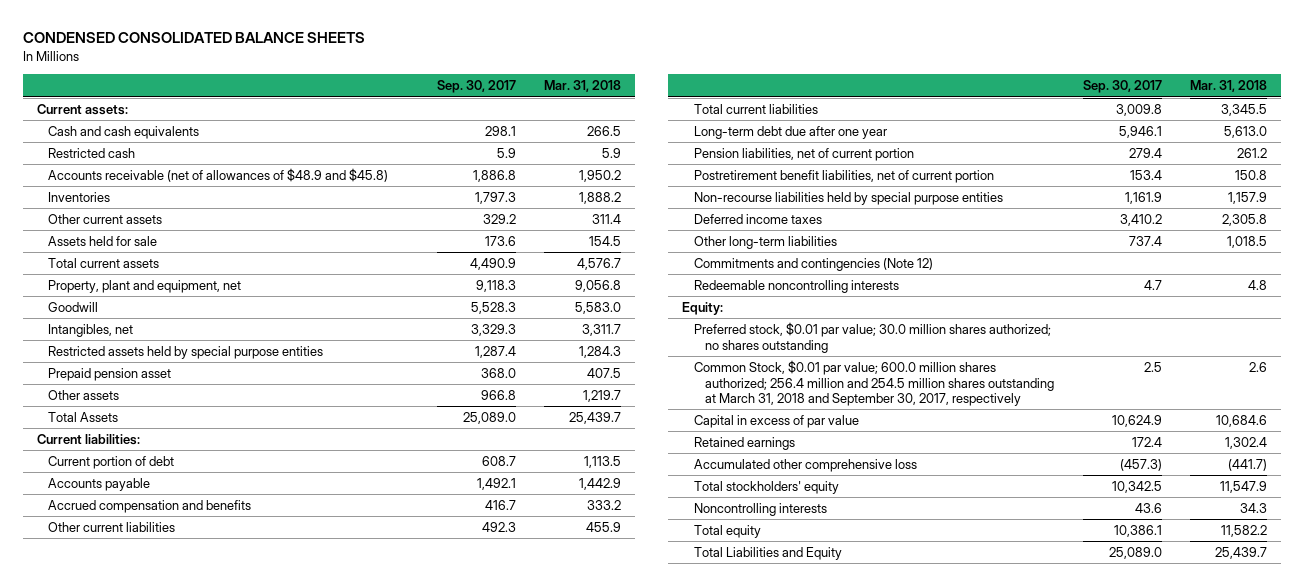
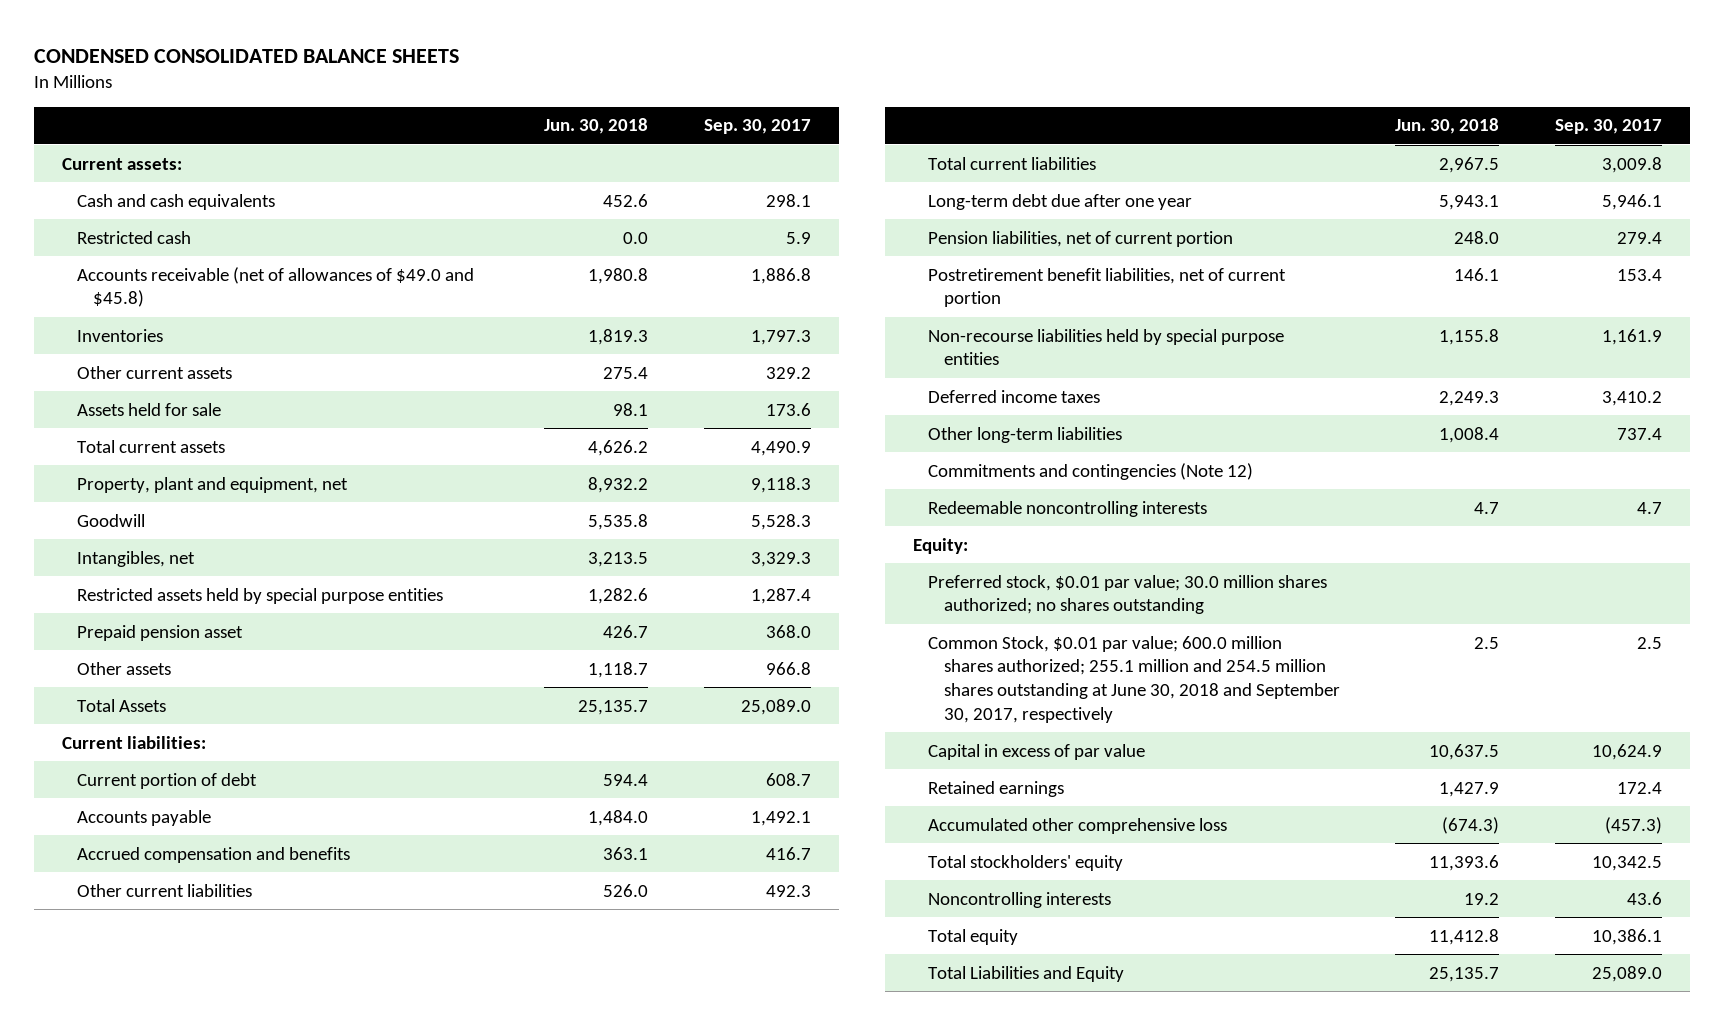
- | Sep. 30, 2017 | Mar. 31, 2018
+ | Jun. 30, 2018 | Sep. 30, 2017
- Accounts receivable (net of allowances of $48.9 and $45.8) | 1,886.8 | 1,950.2
+ Accounts receivable (net of allowances of $49.0 and $45.8) | 1,980.8 | 1,886.8
- Common Stock, $0.01 par value; 600.0 million shares authorized; 256.4 million and 254.5 million shares outstanding at March 31, 2018 and September 30, 2017, respectively | 2.5 | 2.6
+ Common Stock, $0.01 par value; 600.0 million shares authorized; 255.1 million and 254.5 million shares outstanding at June 30, 2018 and September 30, 2017, respectively | 2.5 | 2.5

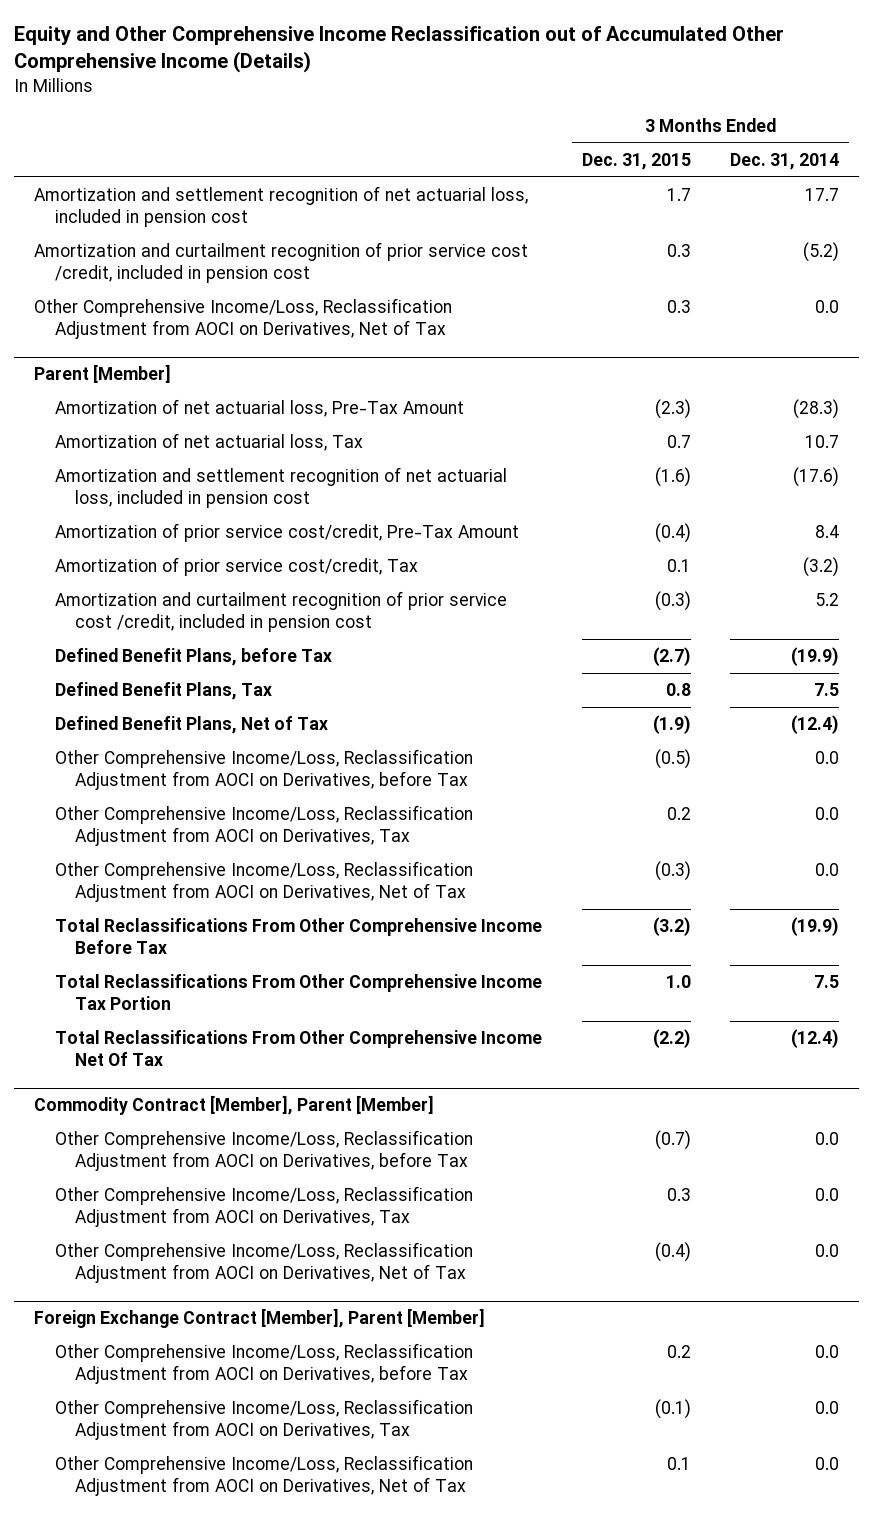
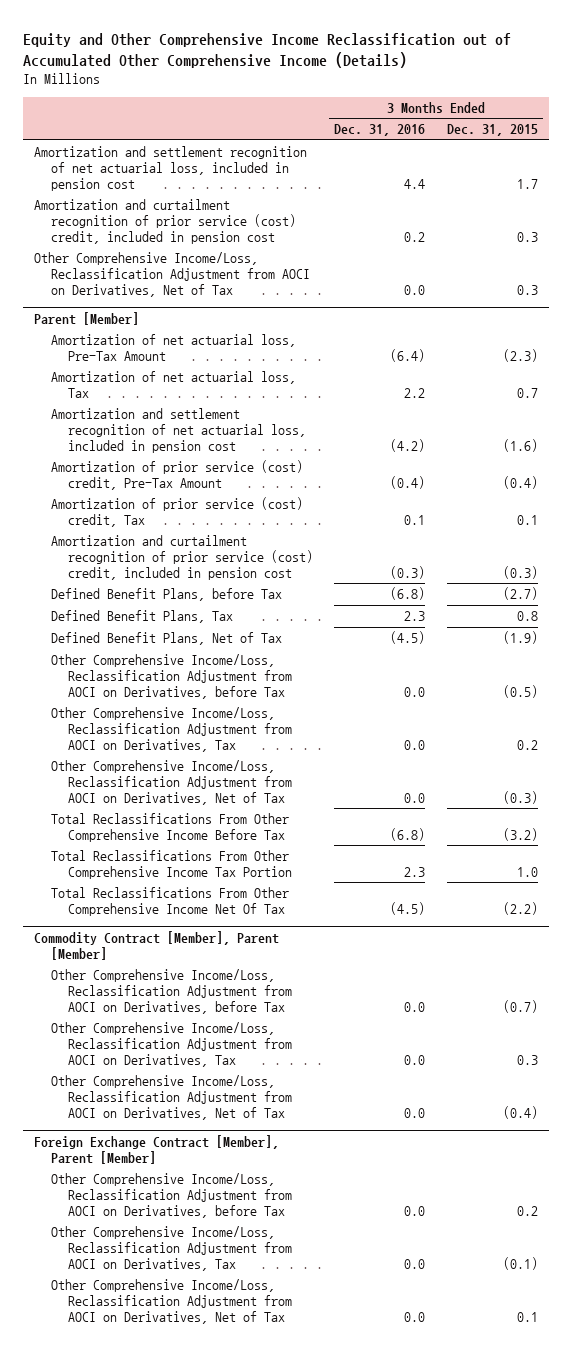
- | 3 Months Ended Dec. 31, 2015 | 3 Months Ended Dec. 31, 2014
+ | 3 Months Ended Dec. 31, 2016 | 3 Months Ended Dec. 31, 2015
- Amortization and curtailment recognition of prior service cost /credit, included in pension cost | 0.3 | (5.2)
+ Amortization and curtailment recognition of prior service (cost) credit, included in pension cost | 0.2 | 0.3
@ Parent [Member]
- Amortization of prior service cost/credit, Pre-Tax Amount | (0.4) | 8.4
- Amortization of prior service cost/credit, Tax | 0.1 | (3.2)
- Amortization and curtailment recognition of prior service cost /credit, included in pension cost | (0.3) | 5.2
+ Amortization of prior service (cost) credit, Pre-Tax Amount | (0.4) | (0.4)
+ Amortization of prior service (cost) credit, Tax | 0.1 | 0.1
+ Amortization and curtailment recognition of prior service (cost) credit, included in pension cost | (0.3) | (0.3)

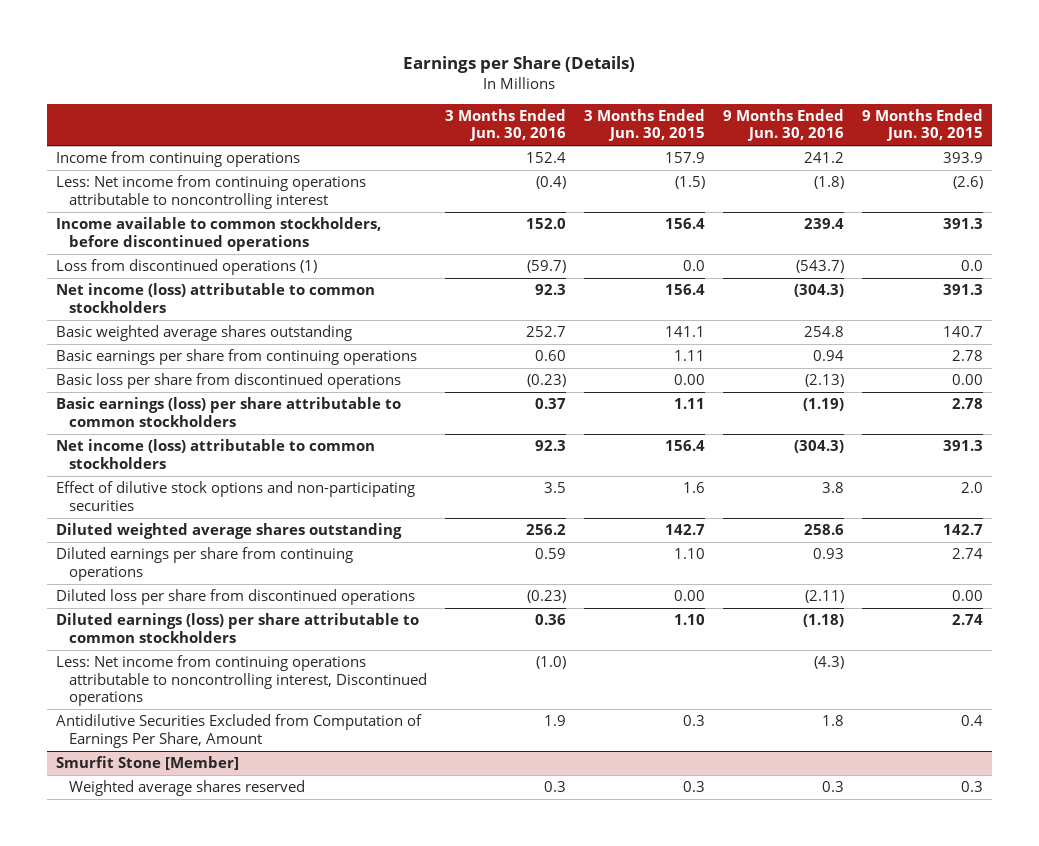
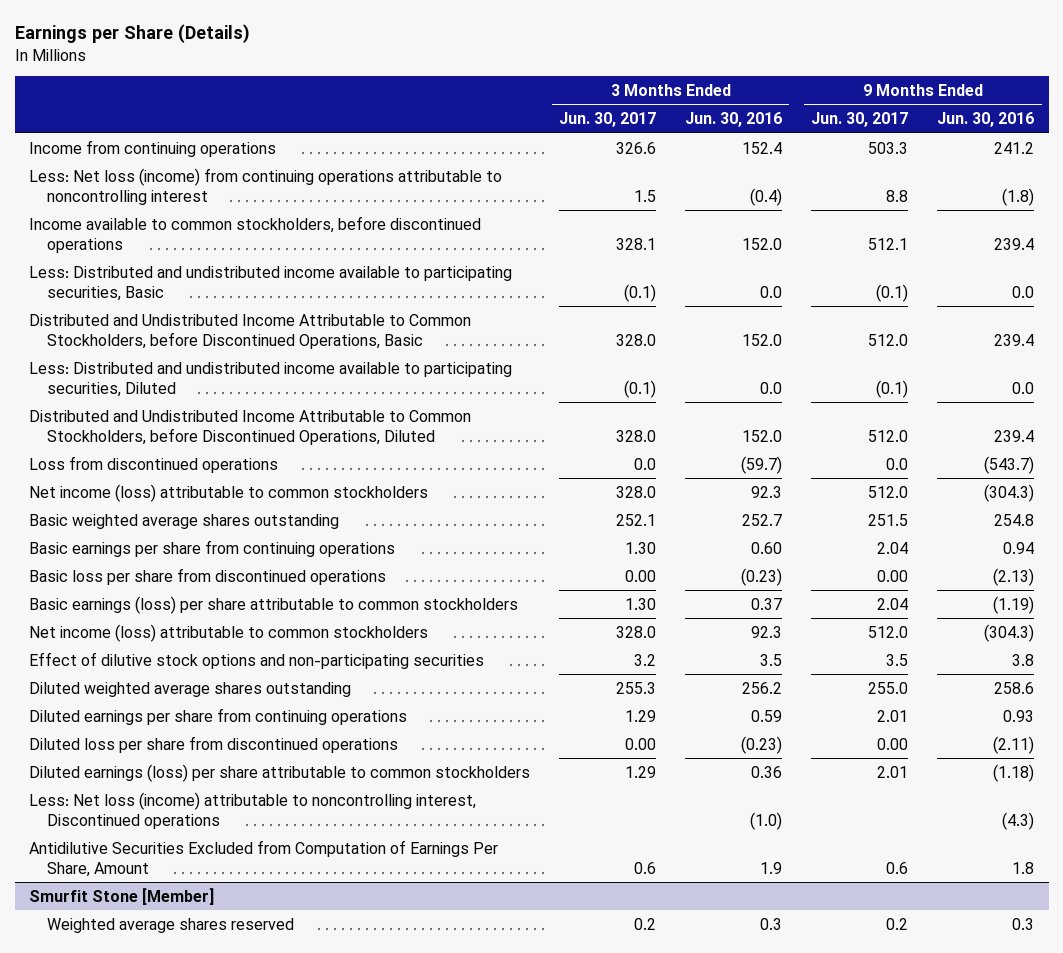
- | 3 Months Ended Jun. 30, 2016 | 3 Months Ended Jun. 30, 2015 | 9 Months Ended Jun. 30, 2016 | 9 Months Ended Jun. 30, 2015
+ | 3 Months Ended Jun. 30, 2017 | 3 Months Ended Jun. 30, 2016 | 9 Months Ended Jun. 30, 2017 | 9 Months Ended Jun. 30, 2016
- Less: Net income from continuing operations attributable to noncontrolling interest | (0.4) | (1.5) | (1.8) | (2.6)
+ Less: Net loss (income) from continuing operations attributable to noncontrolling interest | 1.5 | (0.4) | 8.8 | (1.8)
- Loss from discontinued operations (1) | (59.7) | 0.0 | (543.7) | 0.0
+ Less: Distributed and undistributed income available to participating securities, Basic | (0.1) | 0.0 | (0.1) | 0.0
+ Distributed and Undistributed Income Attributable to Common Stockholders, before Discontinued Operations, Basic | 328.0 | 152.0 | 512.0 | 239.4
+ Less: Distributed and undistributed income available to participating securities, Diluted | (0.1) | 0.0 | (0.1) | 0.0
+ Distributed and Undistributed Income Attributable to Common Stockholders, before Discontinued Operations, Diluted | 328.0 | 152.0 | 512.0 | 239.4
+ Loss from discontinued operations | 0.0 | (59.7) | 0.0 | (543.7)
- Less: Net income from continuing operations attributable to noncontrolling interest, Discontinued operations | (1.0) | | (4.3) |
+ Less: Net loss (income) attributable to noncontrolling interest, Discontinued operations | | (1.0) | | (4.3)

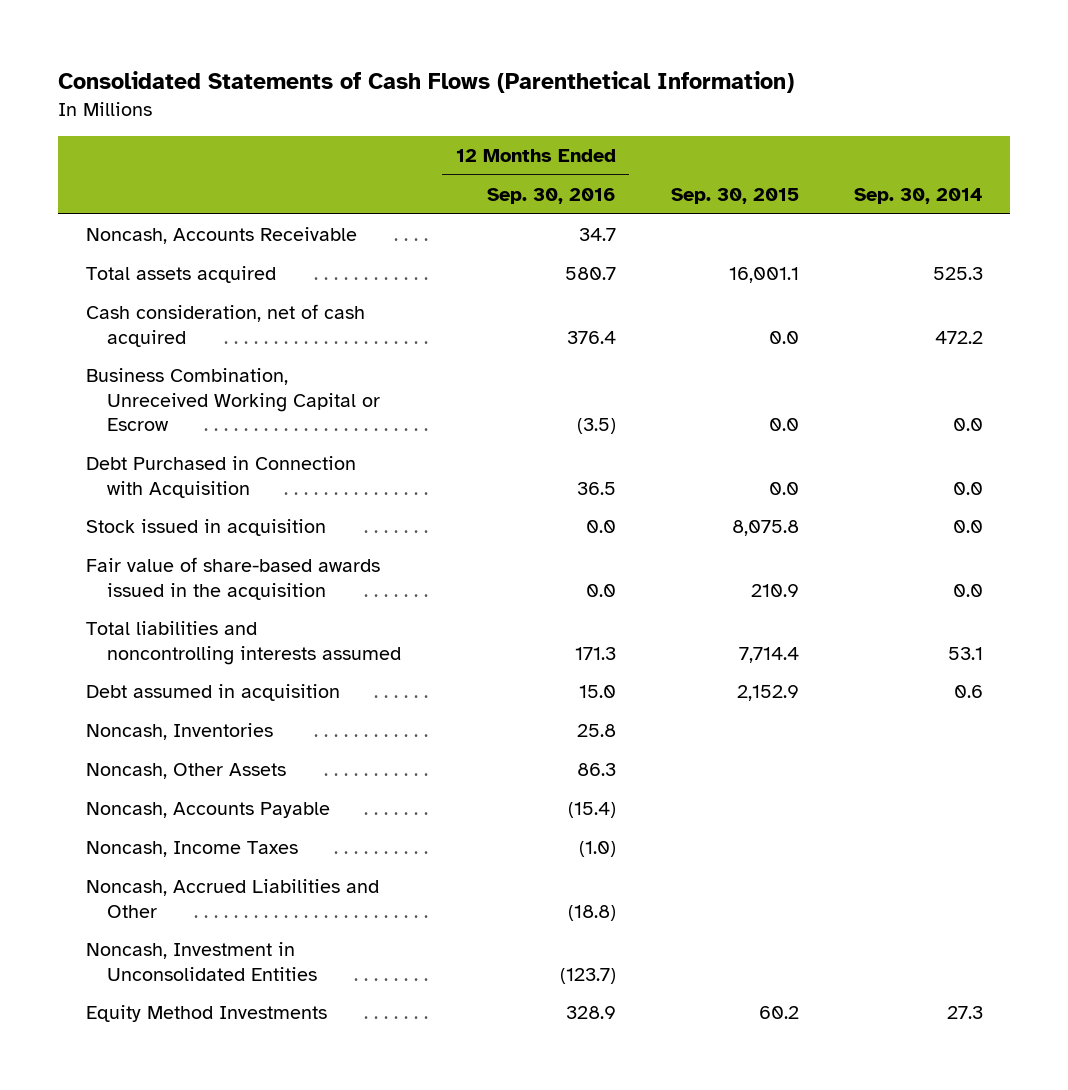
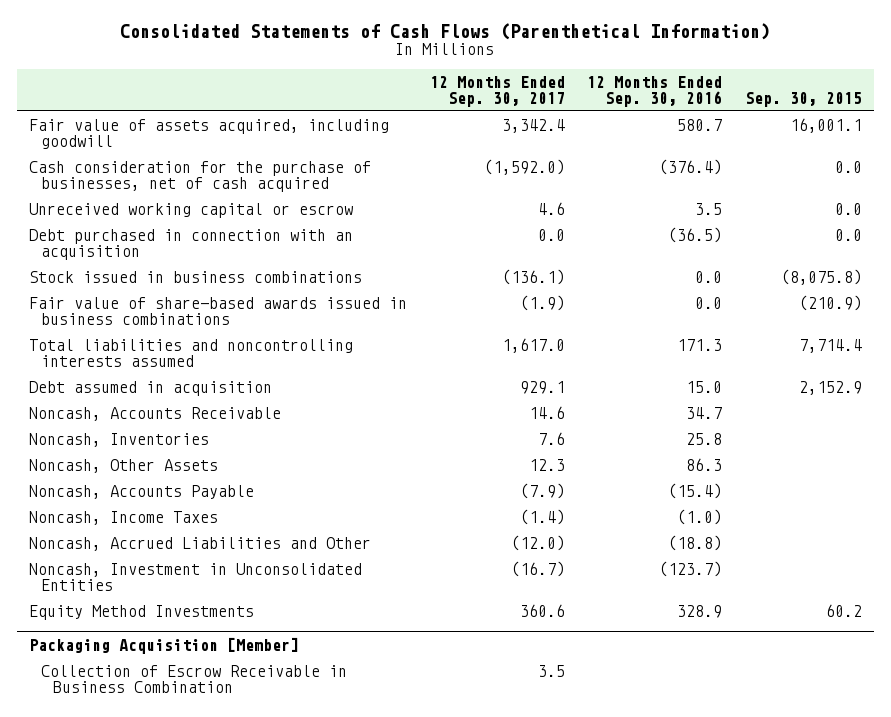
- | 12 Months Ended Sep. 30, 2016 | Sep. 30, 2015 | Sep. 30, 2014
+ | 12 Months Ended Sep. 30, 2017 | 12 Months Ended Sep. 30, 2016 | Sep. 30, 2015
- Total assets acquired | 580.7 | 16,001.1 | 525.3
- Cash consideration, net of cash acquired | 376.4 | 0.0 | 472.2
- Business Combination, Unreceived Working Capital or Escrow | (3.5) | 0.0 | 0.0
- Debt Purchased in Connection with Acquisition | 36.5 | 0.0 | 0.0
- Stock issued in acquisition | 0.0 | 8,075.8 | 0.0
- Fair value of share-based awards issued in the acquisition | 0.0 | 210.9 | 0.0
+ Fair value of assets acquired, including goodwill | 3,342.4 | 580.7 | 16,001.1
+ Cash consideration for the purchase of businesses, net of cash acquired | (1,592.0) | (376.4) | 0.0
+ Unreceived working capital or escrow | 4.6 | 3.5 | 0.0
+ Debt purchased in connection with an acquisition | 0.0 | (36.5) | 0.0
+ Stock issued in business combinations | (136.1) | 0.0 | (8,075.8)
+ Fair value of share-based awards issued in business combinations | (1.9) | 0.0 | (210.9)
moved down: Noncash, Accounts Receivable | 14.6 | 34.7 |
+ Packaging Acquisition [Member]
+ Collection of Escrow Receivable in Business Combination | 3.5 | |

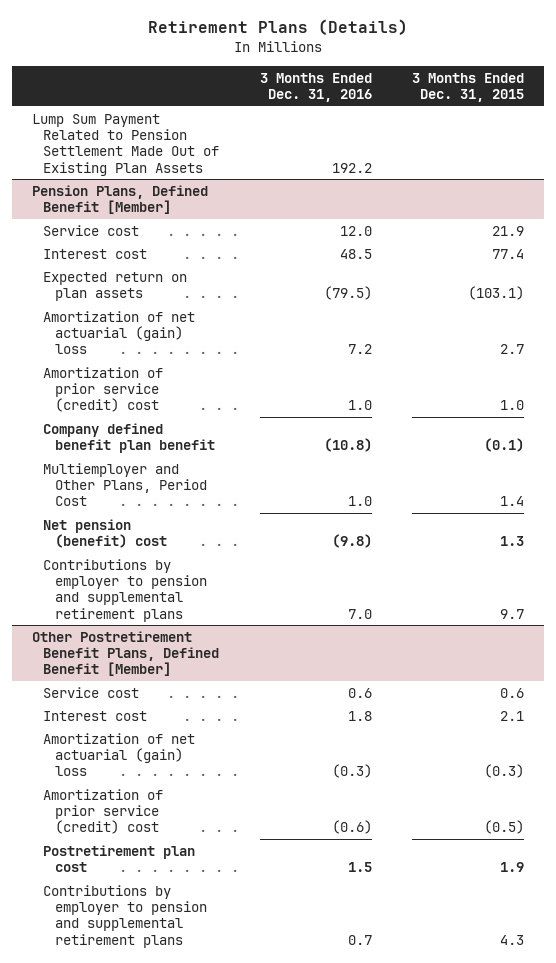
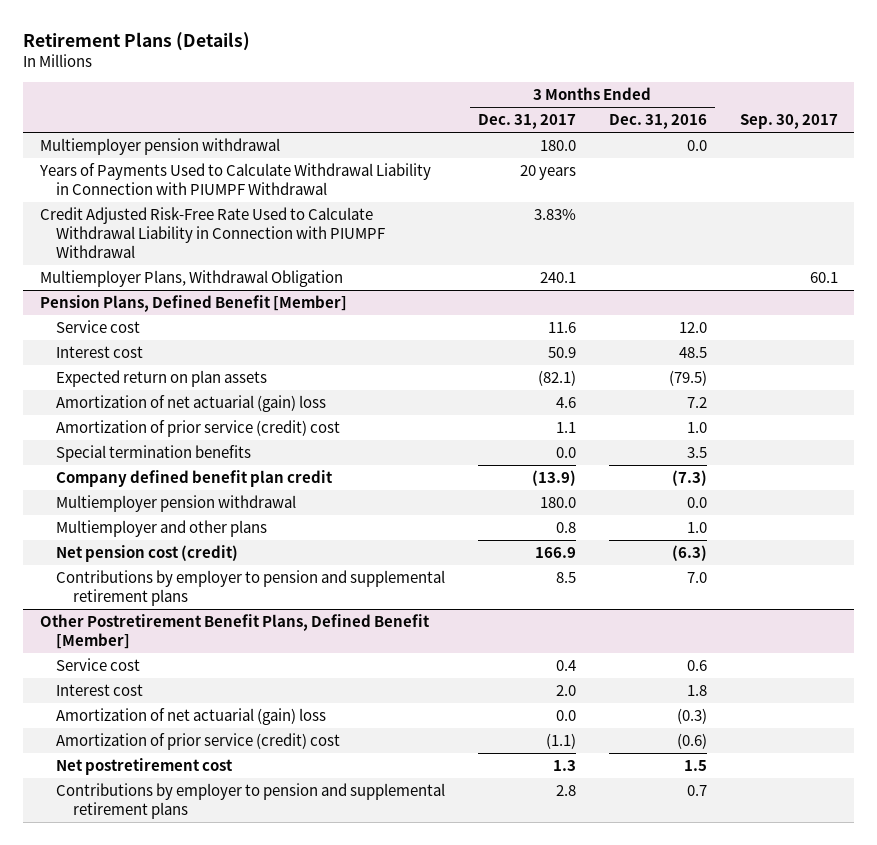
- | 3 Months Ended Dec. 31, 2016 | 3 Months Ended Dec. 31, 2015
+ | 3 Months Ended Dec. 31, 2017 | 3 Months Ended Dec. 31, 2016 | Sep. 30, 2017
- Lump Sum Payment Related to Pension Settlement Made Out of Existing Plan Assets | 192.2 |
+ Multiemployer pension withdrawal | 180.0 | 0.0 |
+ Years of Payments Used to Calculate Withdrawal Liability in Connection with PIUMPF Withdrawal | 20 years | |
+ Credit Adjusted Risk-Free Rate Used to Calculate Withdrawal Liability in Connection with PIUMPF Withdrawal | 3.83% | |
+ Multiemployer Plans, Withdrawal Obligation | 240.1 | | 60.1
@ Pension Plans, Defined Benefit [Member]
- Company defined benefit plan benefit | (10.8) | (0.1)
- Multiemployer and Other Plans, Period Cost | 1.0 | 1.4
- Net pension (benefit) cost | (9.8) | 1.3
+ Special termination benefits | 0.0 | 3.5 |
+ Company defined benefit plan credit | (13.9) | (7.3) |
+ Multiemployer pension withdrawal | 180.0 | 0.0 |
+ Multiemployer and other plans | 0.8 | 1.0 |
+ Net pension cost (credit) | 166.9 | (6.3) |
@ Other Postretirement Benefit Plans, Defined Benefit [Member]
- Postretirement plan cost | 1.5 | 1.9
+ Net postretirement cost | 1.3 | 1.5 |

